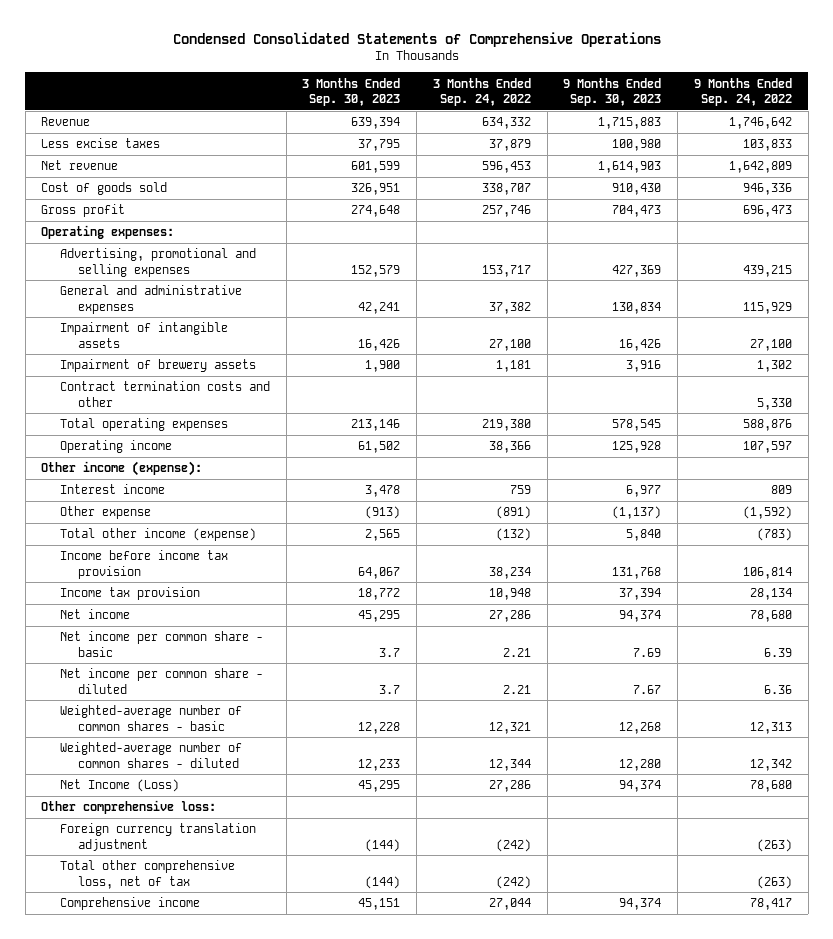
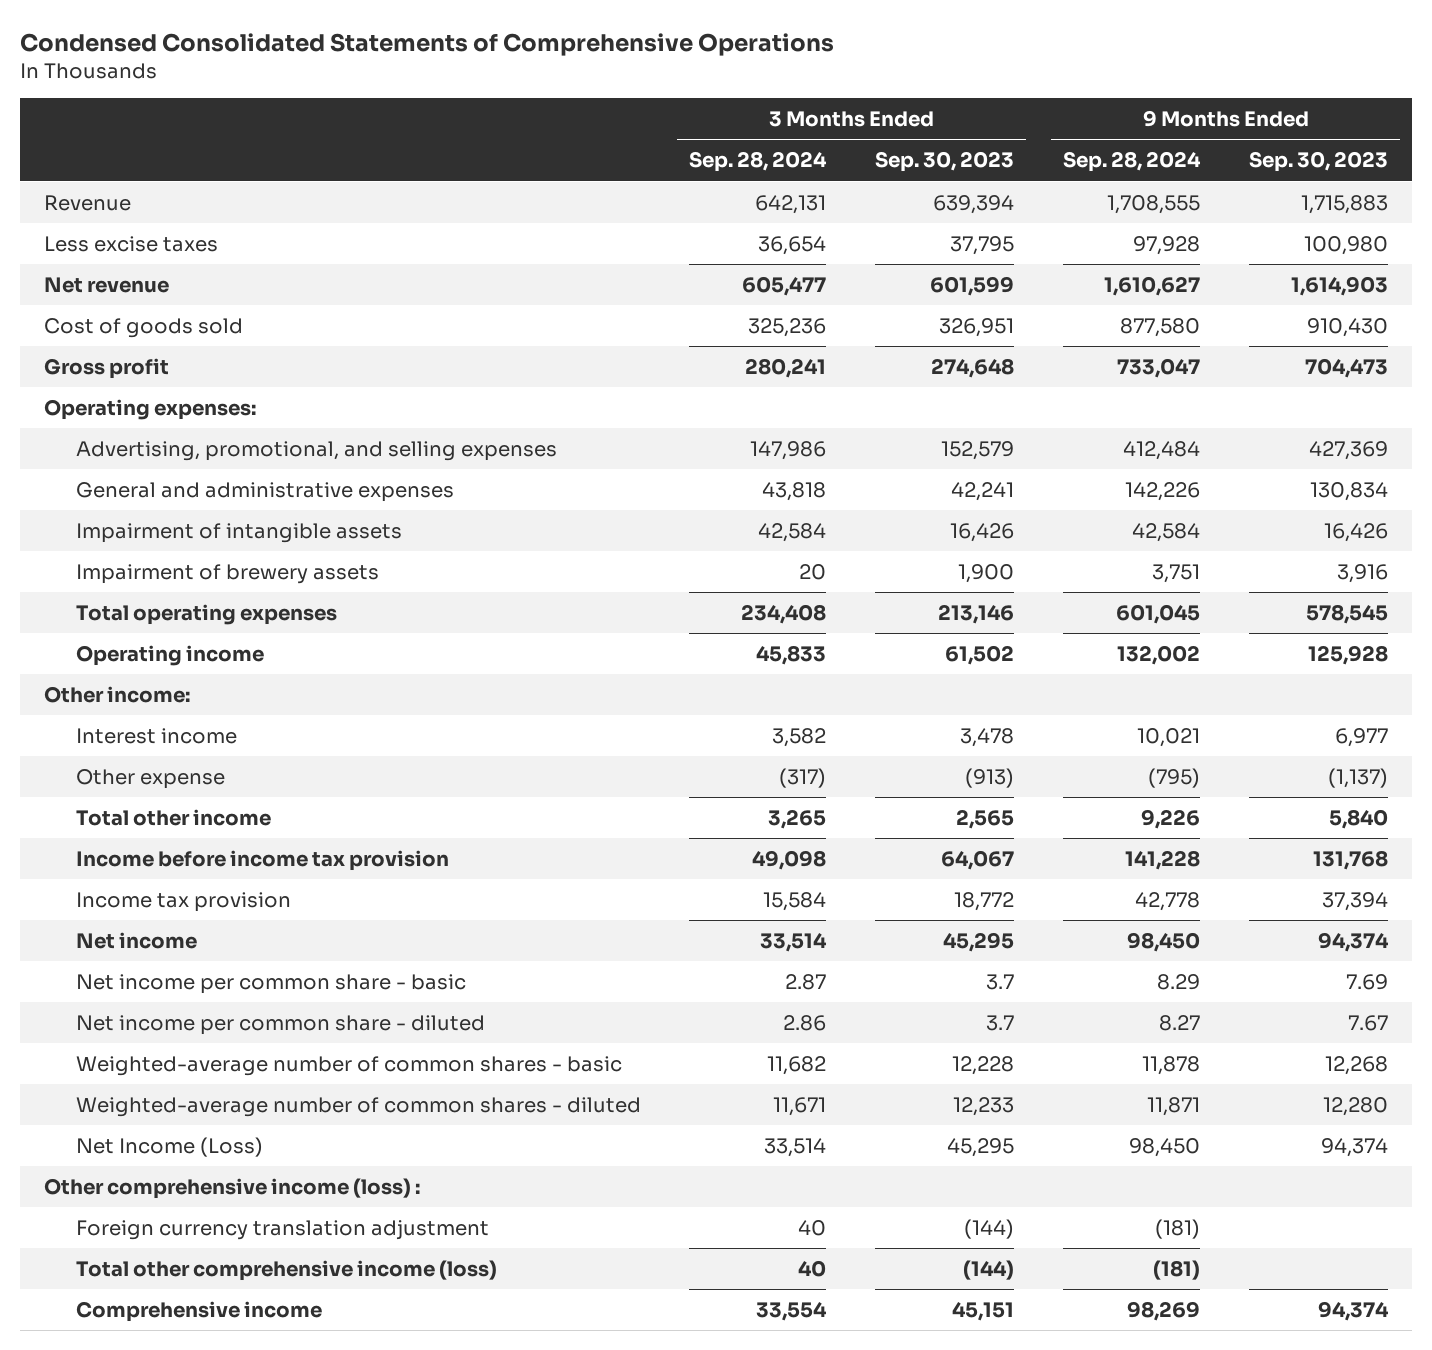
- | 3 Months Ended Sep. 30, 2023 | 3 Months Ended Sep. 24, 2022 | 9 Months Ended Sep. 30, 2023 | 9 Months Ended Sep. 24, 2022
+ | 3 Months Ended Sep. 28, 2024 | 3 Months Ended Sep. 30, 2023 | 9 Months Ended Sep. 28, 2024 | 9 Months Ended Sep. 30, 2023
- Advertising, promotional and selling expenses | 152,579 | 153,717 | 427,369 | 439,215
+ Advertising, promotional, and selling expenses | 147,986 | 152,579 | 412,484 | 427,369
- Contract termination costs and other | | | | 5,330
- Other income (expense):
+ Other income:
- Total other income (expense) | 2,565 | (132) | 5,840 | (783)
+ Total other income | 3,265 | 2,565 | 9,226 | 5,840
- Other comprehensive loss:
+ Other comprehensive income (loss) :
- Total other comprehensive loss, net of tax | (144) | (242) | | (263)
+ Total other comprehensive income (loss) | 40 | (144) | (181) |

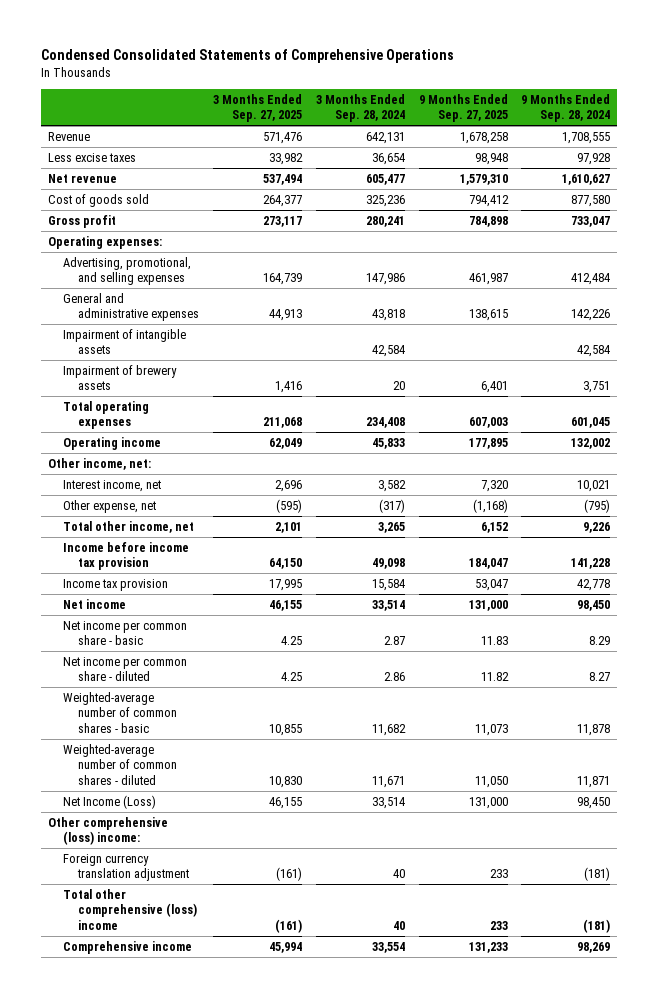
- | 3 Months Ended Sep. 28, 2024 | 3 Months Ended Sep. 30, 2023 | 9 Months Ended Sep. 28, 2024 | 9 Months Ended Sep. 30, 2023
+ | 3 Months Ended Sep. 27, 2025 | 3 Months Ended Sep. 28, 2024 | 9 Months Ended Sep. 27, 2025 | 9 Months Ended Sep. 28, 2024
- Other income:
- Interest income | 3,582 | 3,478 | 10,021 | 6,977
- Other expense | (317) | (913) | (795) | (1,137)
- Total other income | 3,265 | 2,565 | 9,226 | 5,840
+ Other income, net:
+ Interest income, net | 2,696 | 3,582 | 7,320 | 10,021
+ Other expense, net | (595) | (317) | (1,168) | (795)
+ Total other income, net | 2,101 | 3,265 | 6,152 | 9,226
- Other comprehensive income (loss) :
+ Other comprehensive (loss) income:
- Total other comprehensive income (loss) | 40 | (144) | (181) |
+ Total other comprehensive (loss) income | (161) | 40 | 233 | (181)

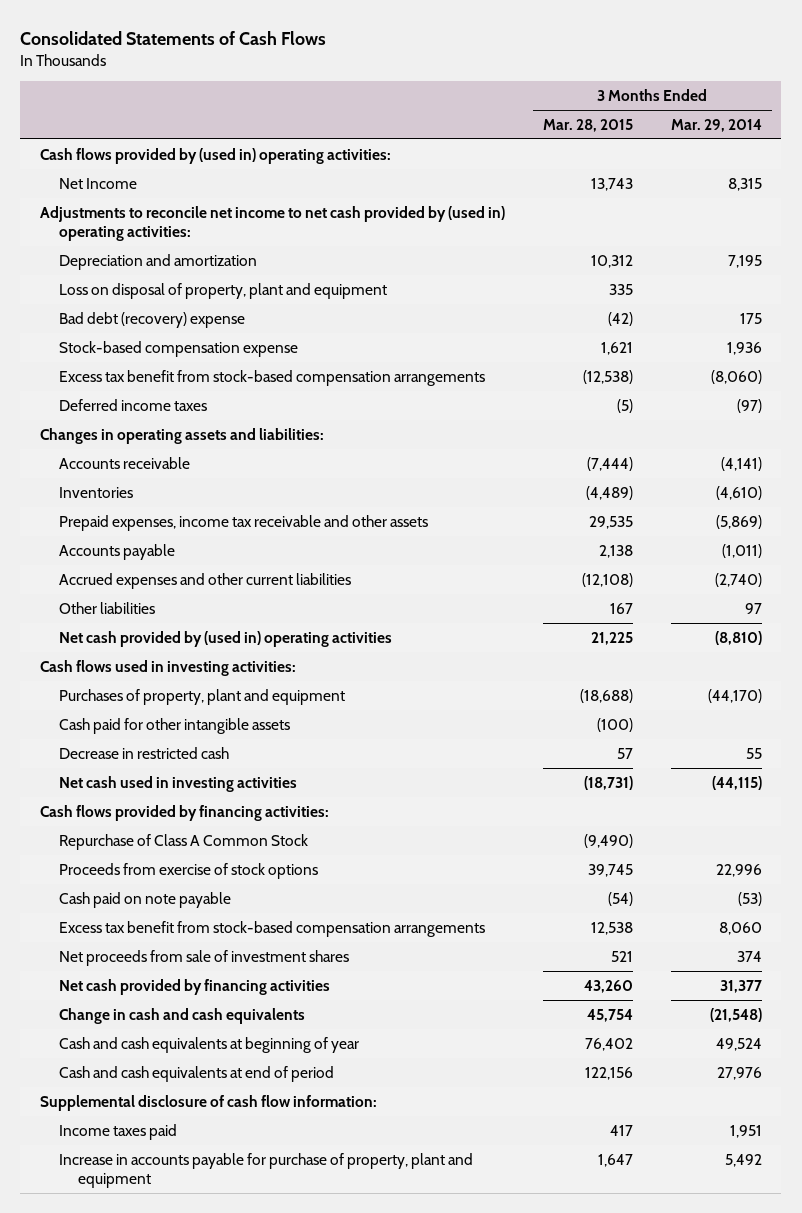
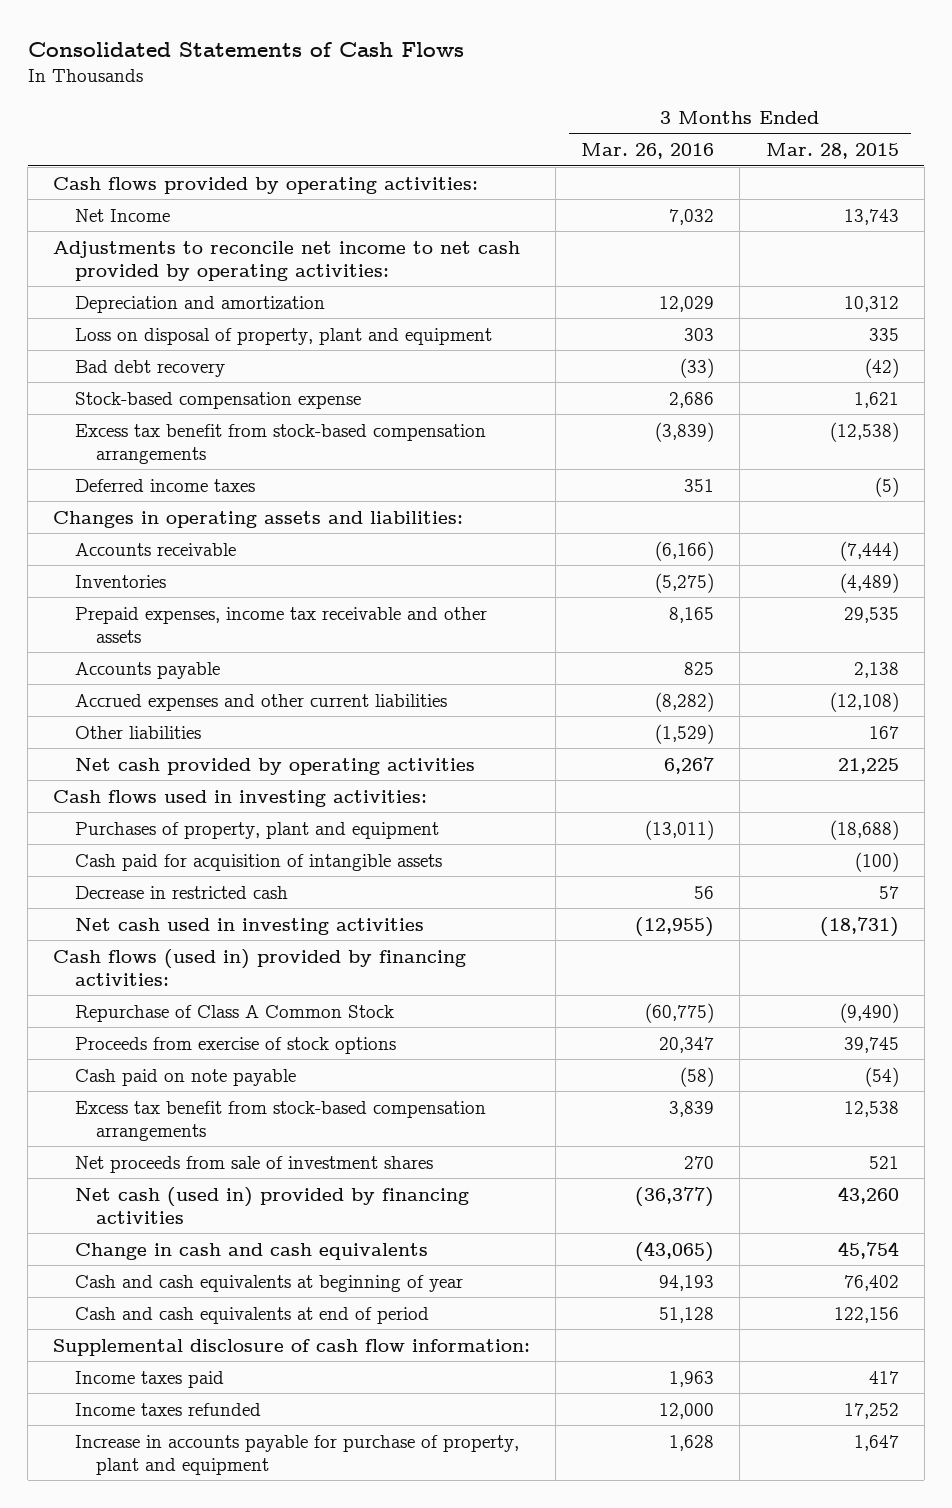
- | 3 Months Ended Mar. 28, 2015 | 3 Months Ended Mar. 29, 2014
+ | 3 Months Ended Mar. 26, 2016 | 3 Months Ended Mar. 28, 2015
- Cash flows provided by (used in) operating activities:
+ Cash flows provided by operating activities:
- Adjustments to reconcile net income to net cash provided by (used in) operating activities:
+ Adjustments to reconcile net income to net cash provided by operating activities:
- Bad debt (recovery) expense | (42) | 175
+ Bad debt recovery | (33) | (42)
- Net cash provided by (used in) operating activities | 21,225 | (8,810)
+ Net cash provided by operating activities | 6,267 | 21,225
- Cash paid for other intangible assets | (100) |
+ Cash paid for acquisition of intangible assets | | (100)
- Cash flows provided by financing activities:
+ Cash flows (used in) provided by financing activities:
- Net cash provided by financing activities | 43,260 | 31,377
+ Net cash (used in) provided by financing activities | (36,377) | 43,260
+ Income taxes refunded | 12,000 | 17,252

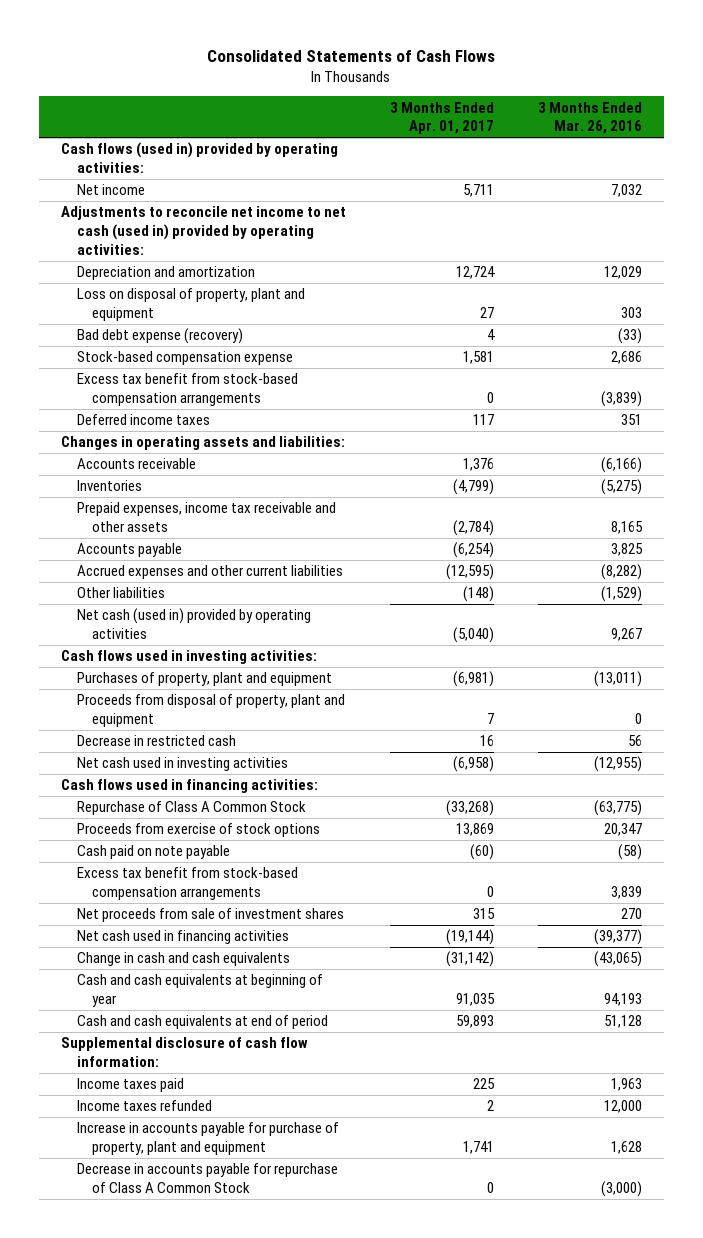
- | 3 Months Ended Mar. 26, 2016 | 3 Months Ended Mar. 28, 2015
+ | 3 Months Ended Apr. 01, 2017 | 3 Months Ended Mar. 26, 2016
- Cash flows provided by operating activities:
- Net Income | 7,032 | 13,743
- Adjustments to reconcile net income to net cash provided by operating activities:
+ Cash flows (used in) provided by operating activities:
+ Net income | 5,711 | 7,032
+ Adjustments to reconcile net income to net cash (used in) provided by operating activities:
- Bad debt recovery | (33) | (42)
+ Bad debt expense (recovery) | 4 | (33)
- Accounts payable | 825 | 2,138
+ Accounts payable | (6,254) | 3,825
- Net cash provided by operating activities | 6,267 | 21,225
+ Net cash (used in) provided by operating activities | (5,040) | 9,267
- Cash paid for acquisition of intangible assets | | (100)
+ Proceeds from disposal of property, plant and equipment | 7 | 0
- Cash flows (used in) provided by financing activities:
- Repurchase of Class A Common Stock | (60,775) | (9,490)
+ Cash flows used in financing activities:
+ Repurchase of Class A Common Stock | (33,268) | (63,775)
- Net cash (used in) provided by financing activities | (36,377) | 43,260
+ Net cash used in financing activities | (19,144) | (39,377)
+ Decrease in accounts payable for repurchase of Class A Common Stock | 0 | (3,000)

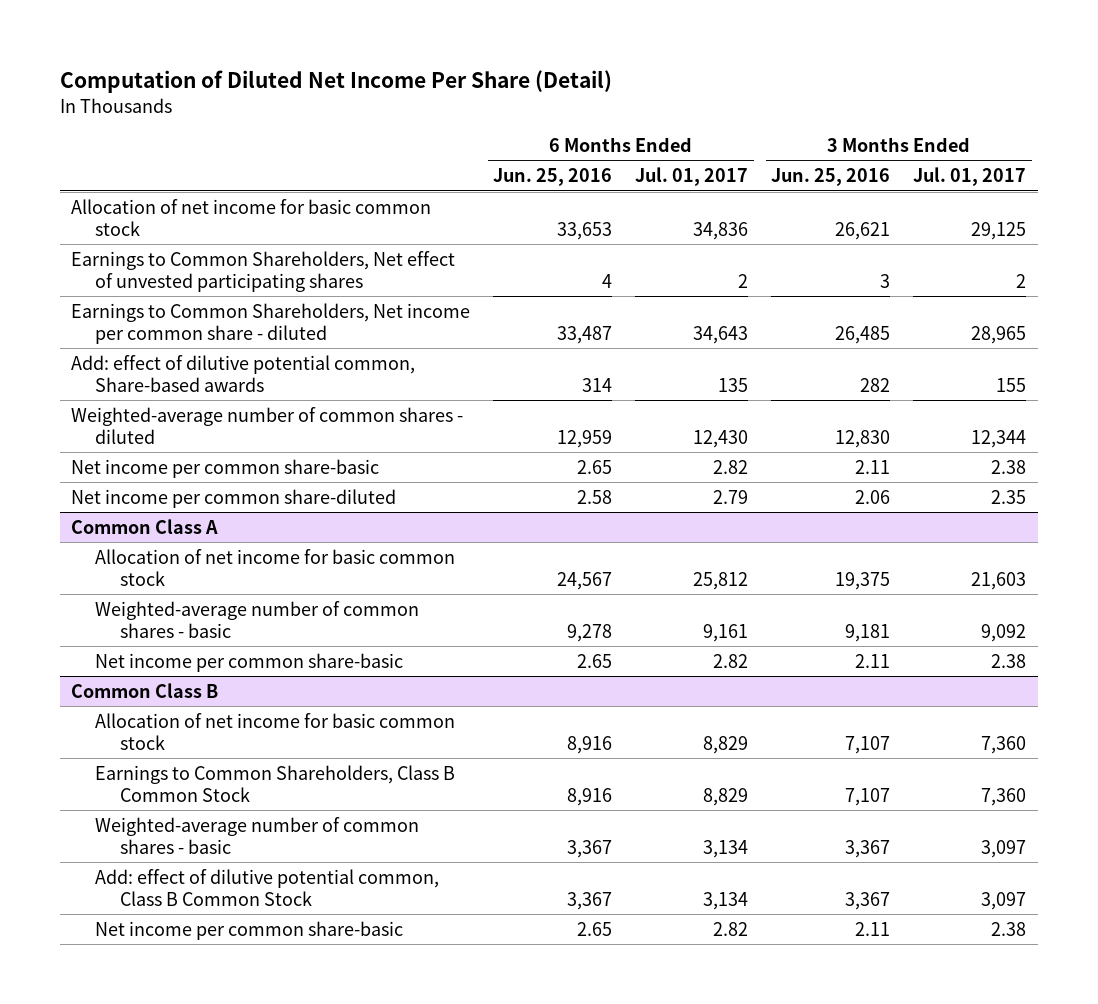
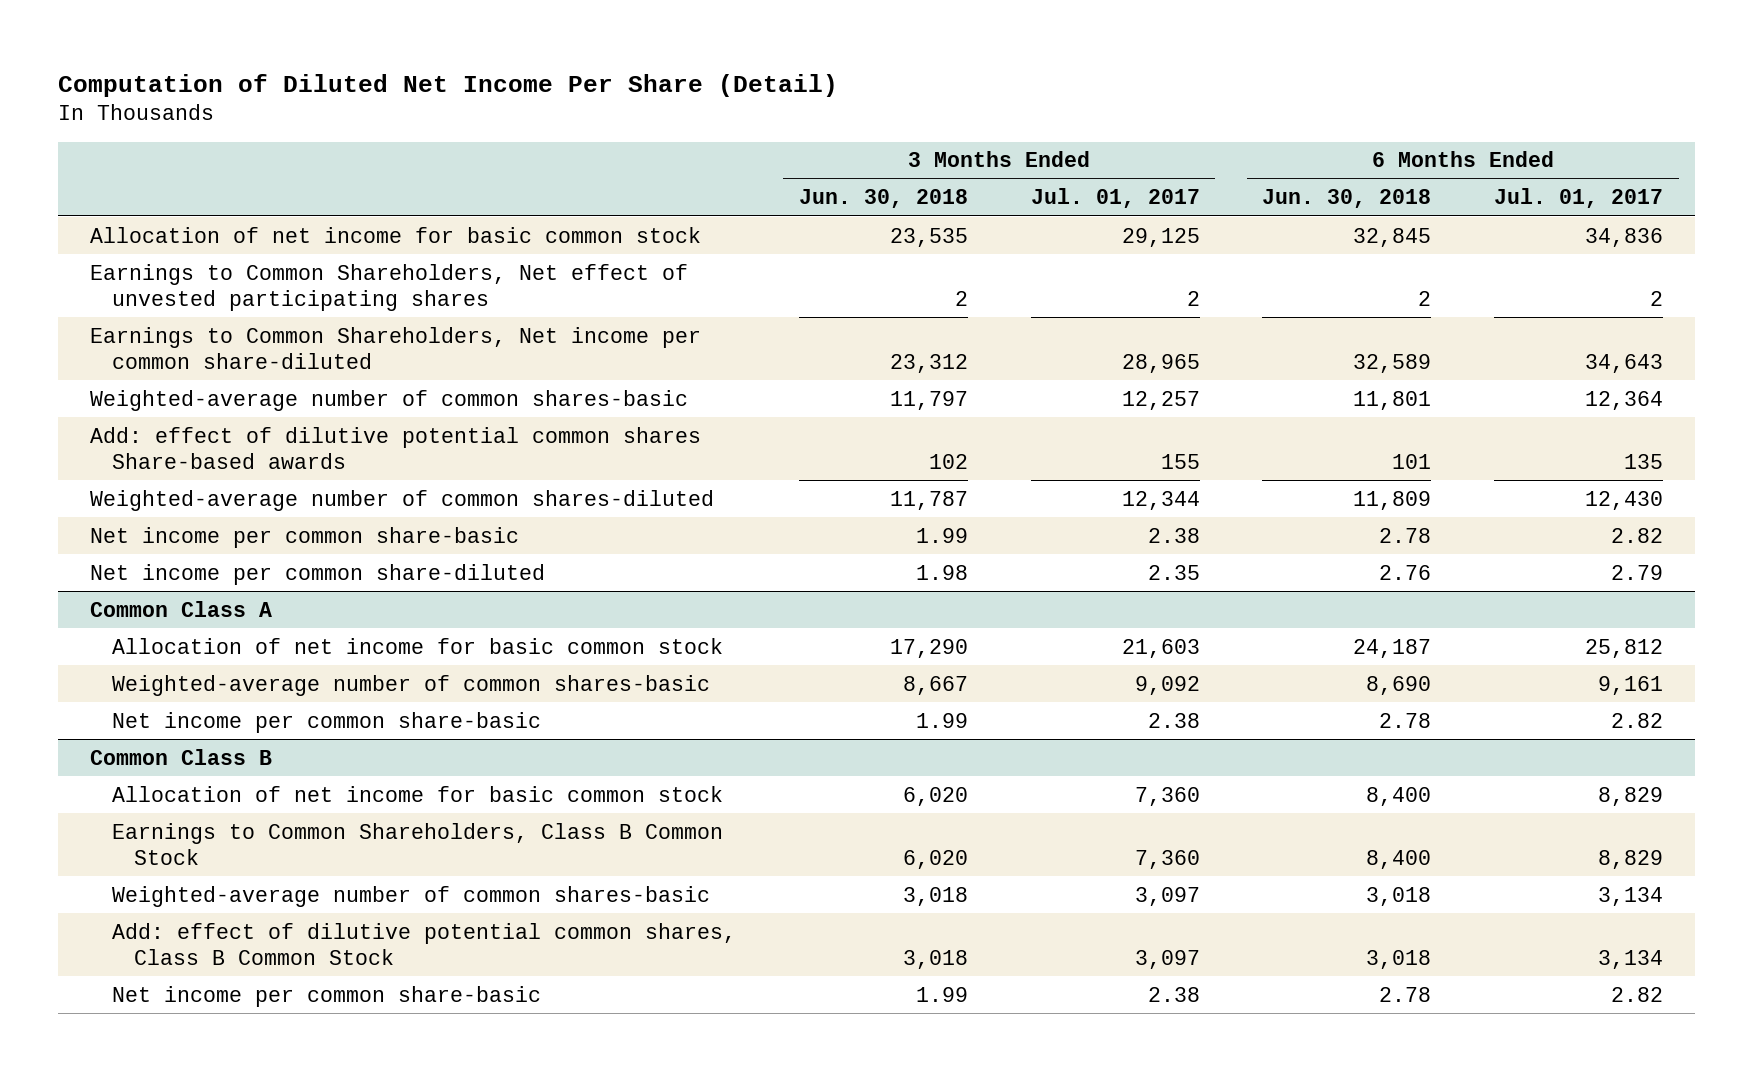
- | 6 Months Ended Jun. 25, 2016 | 6 Months Ended Jul. 01, 2017 | 3 Months Ended Jun. 25, 2016 | 3 Months Ended Jul. 01, 2017
+ | 3 Months Ended Jun. 30, 2018 | 3 Months Ended Jul. 01, 2017 | 6 Months Ended Jun. 30, 2018 | 6 Months Ended Jul. 01, 2017
- Earnings to Common Shareholders, Net income per common share - diluted | 33,487 | 34,643 | 26,485 | 28,965
- Add: effect of dilutive potential common, Share-based awards | 314 | 135 | 282 | 155
- Weighted-average number of common shares - diluted | 12,959 | 12,430 | 12,830 | 12,344
+ Earnings to Common Shareholders, Net income per common share-diluted | 23,312 | 28,965 | 32,589 | 34,643
+ Weighted-average number of common shares-basic | 11,797 | 12,257 | 11,801 | 12,364
+ Add: effect of dilutive potential common shares Share-based awards | 102 | 155 | 101 | 135
+ Weighted-average number of common shares-diluted | 11,787 | 12,344 | 11,809 | 12,430
@ Common Class A
- Weighted-average number of common shares - basic | 9,278 | 9,161 | 9,181 | 9,092
+ Weighted-average number of common shares-basic | 8,667 | 9,092 | 8,690 | 9,161
@ Common Class B
- Weighted-average number of common shares - basic | 3,367 | 3,134 | 3,367 | 3,097
- Add: effect of dilutive potential common, Class B Common Stock | 3,367 | 3,134 | 3,367 | 3,097
+ Weighted-average number of common shares-basic | 3,018 | 3,097 | 3,018 | 3,134
+ Add: effect of dilutive potential common shares, Class B Common Stock | 3,018 | 3,097 | 3,018 | 3,134

